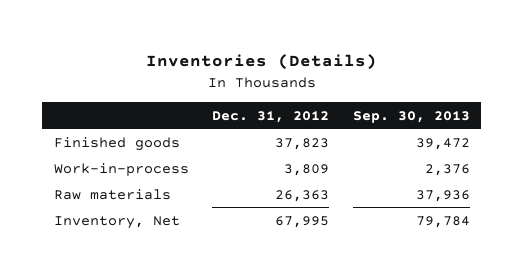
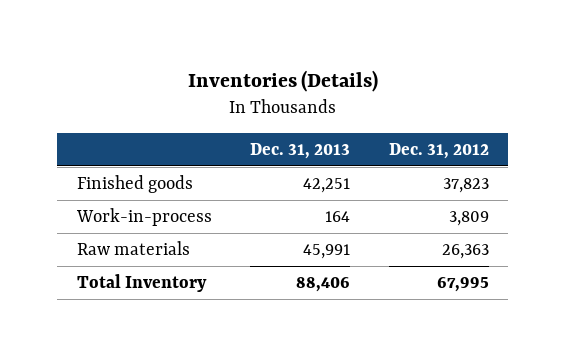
- | Dec. 31, 2012 | Sep. 30, 2013
+ | Dec. 31, 2013 | Dec. 31, 2012
- Inventory, Net | 67,995 | 79,784
+ Total Inventory | 88,406 | 67,995

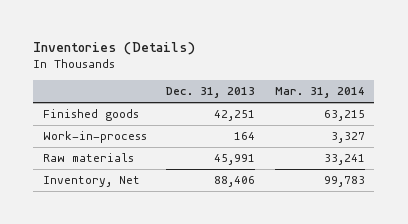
- | Dec. 31, 2013 | Dec. 31, 2012
+ | Dec. 31, 2013 | Mar. 31, 2014
- Total Inventory | 88,406 | 67,995
+ Inventory, Net | 88,406 | 99,783

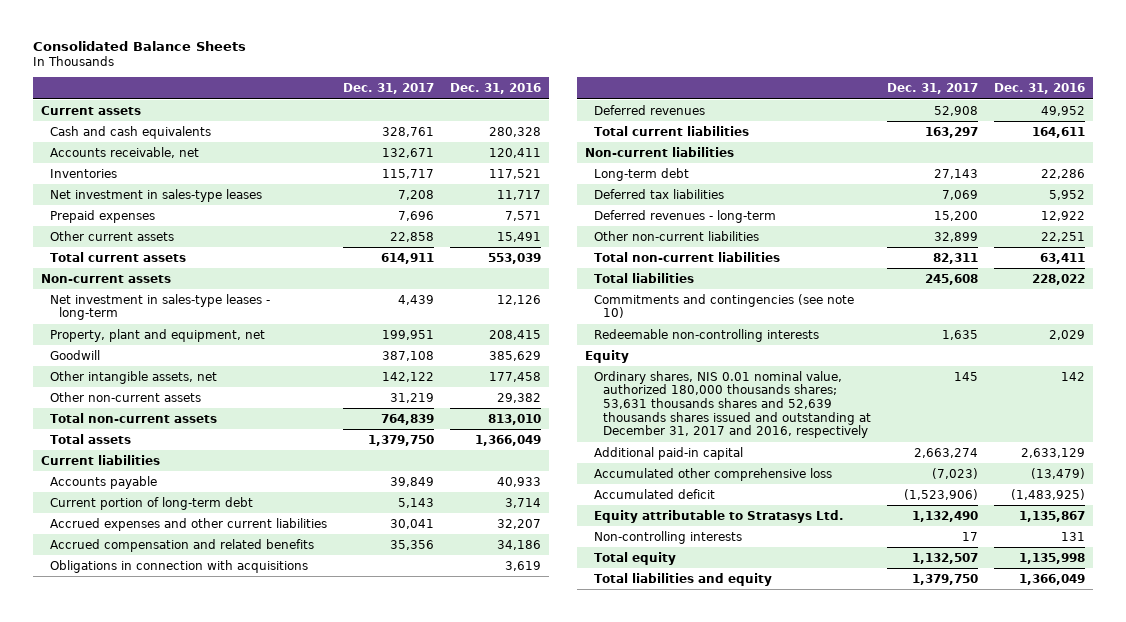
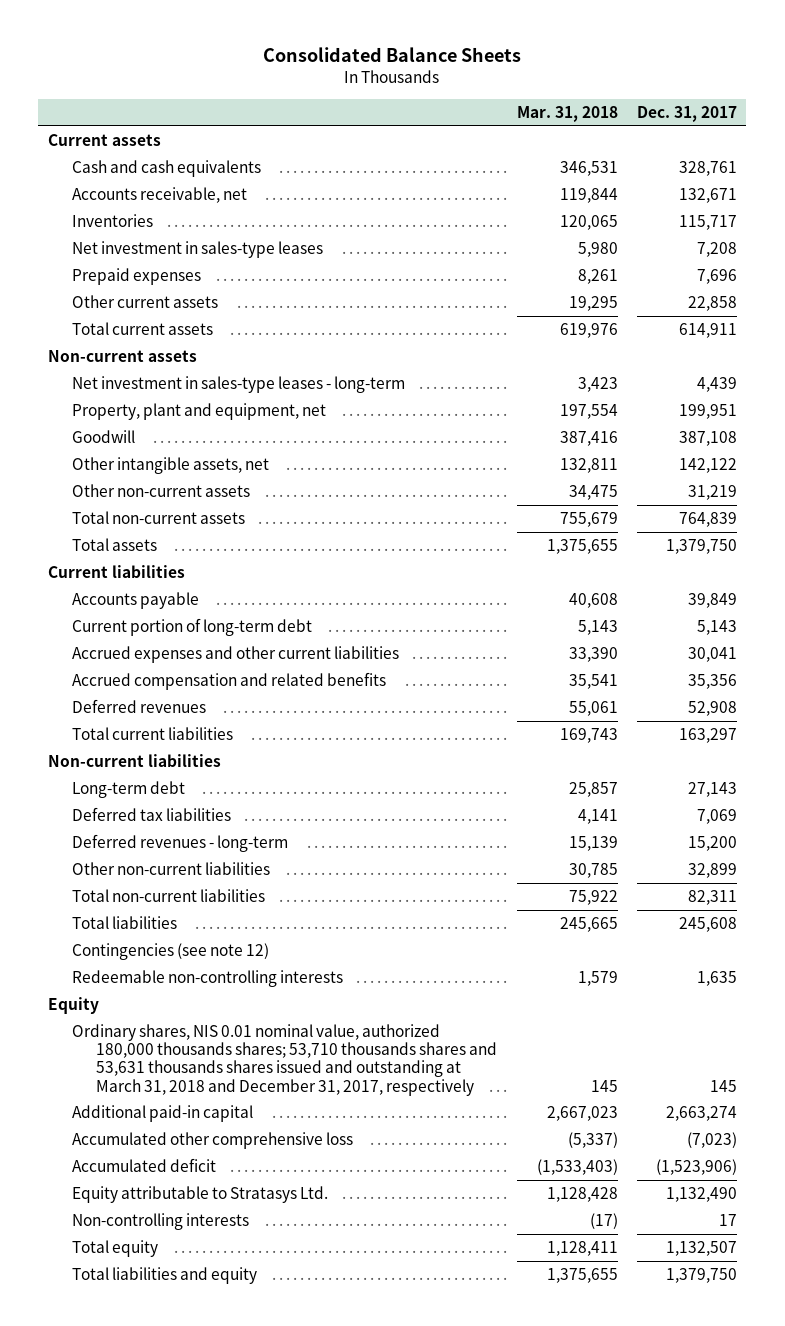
- | Dec. 31, 2017 | Dec. 31, 2016
+ | Mar. 31, 2018 | Dec. 31, 2017
- Obligations in connection with acquisitions | | 3,619
- Commitments and contingencies (see note 10)
+ Contingencies (see note 12)
- Ordinary shares, NIS 0.01 nominal value, authorized 180,000 thousands shares; 53,631 thousands shares and 52,639 thousands shares issued and outstanding at December 31, 2017 and 2016, respectively | 145 | 142
+ Ordinary shares, NIS 0.01 nominal value, authorized 180,000 thousands shares; 53,710 thousands shares and 53,631 thousands shares issued and outstanding at March 31, 2018 and December 31, 2017, respectively | 145 | 145

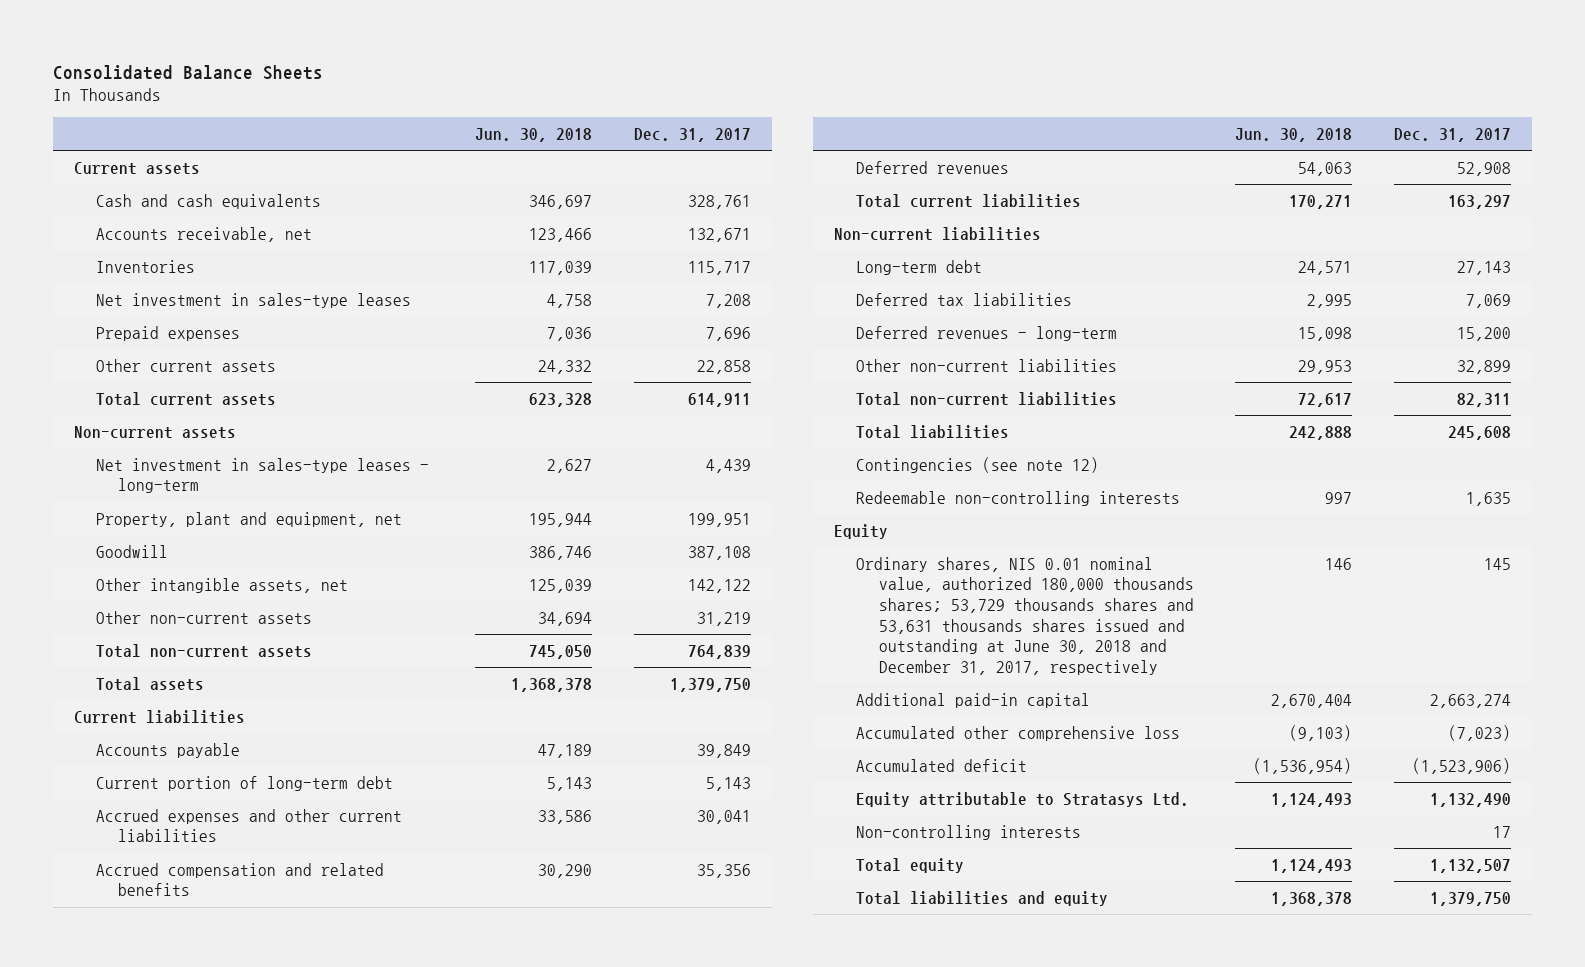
- | Mar. 31, 2018 | Dec. 31, 2017
+ | Jun. 30, 2018 | Dec. 31, 2017
- Ordinary shares, NIS 0.01 nominal value, authorized 180,000 thousands shares; 53,710 thousands shares and 53,631 thousands shares issued and outstanding at March 31, 2018 and December 31, 2017, respectively | 145 | 145
+ Ordinary shares, NIS 0.01 nominal value, authorized 180,000 thousands shares; 53,729 thousands shares and 53,631 thousands shares issued and outstanding at June 30, 2018 and December 31, 2017, respectively | 146 | 145

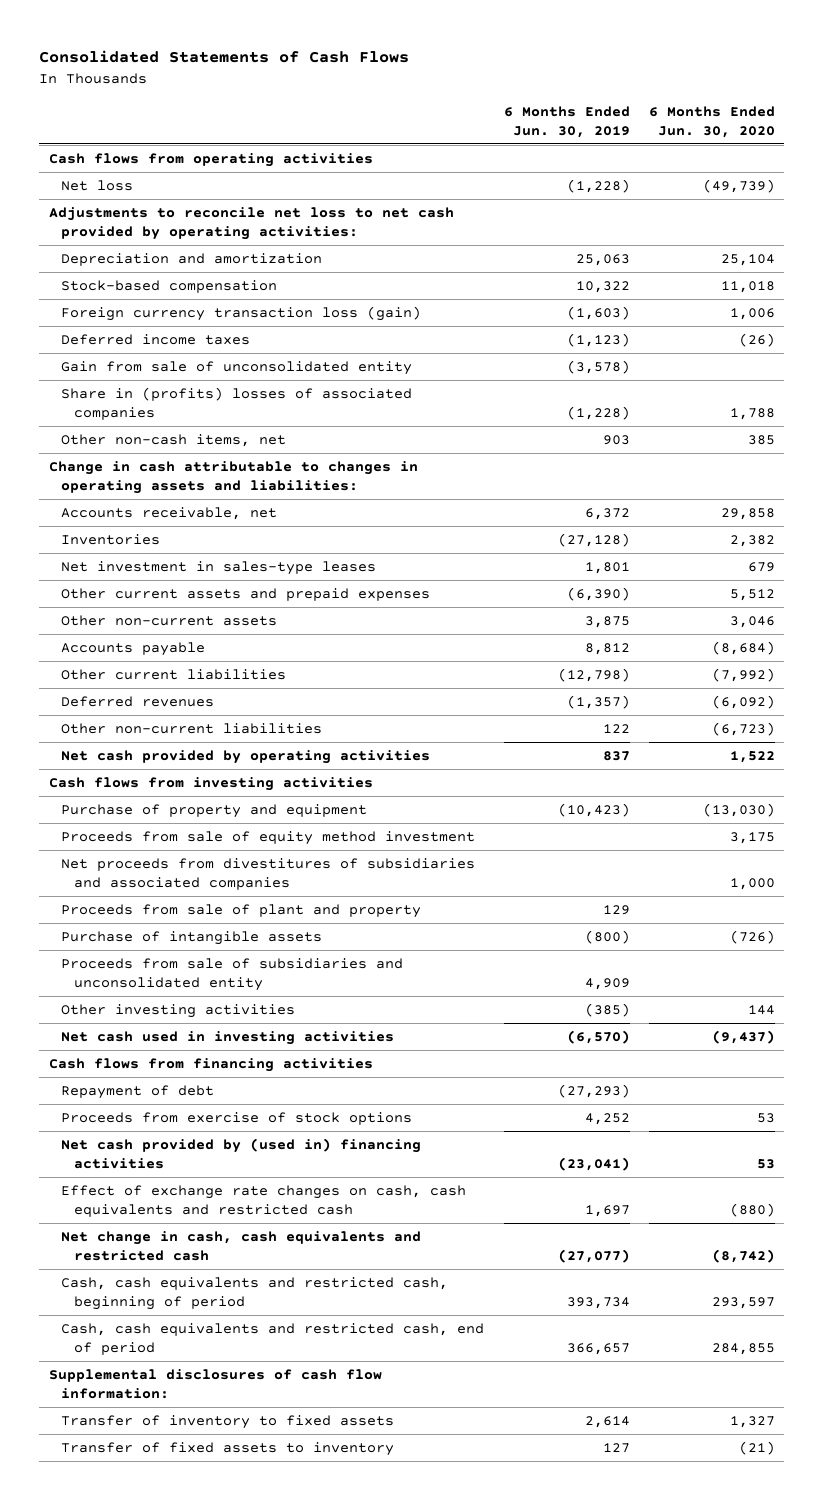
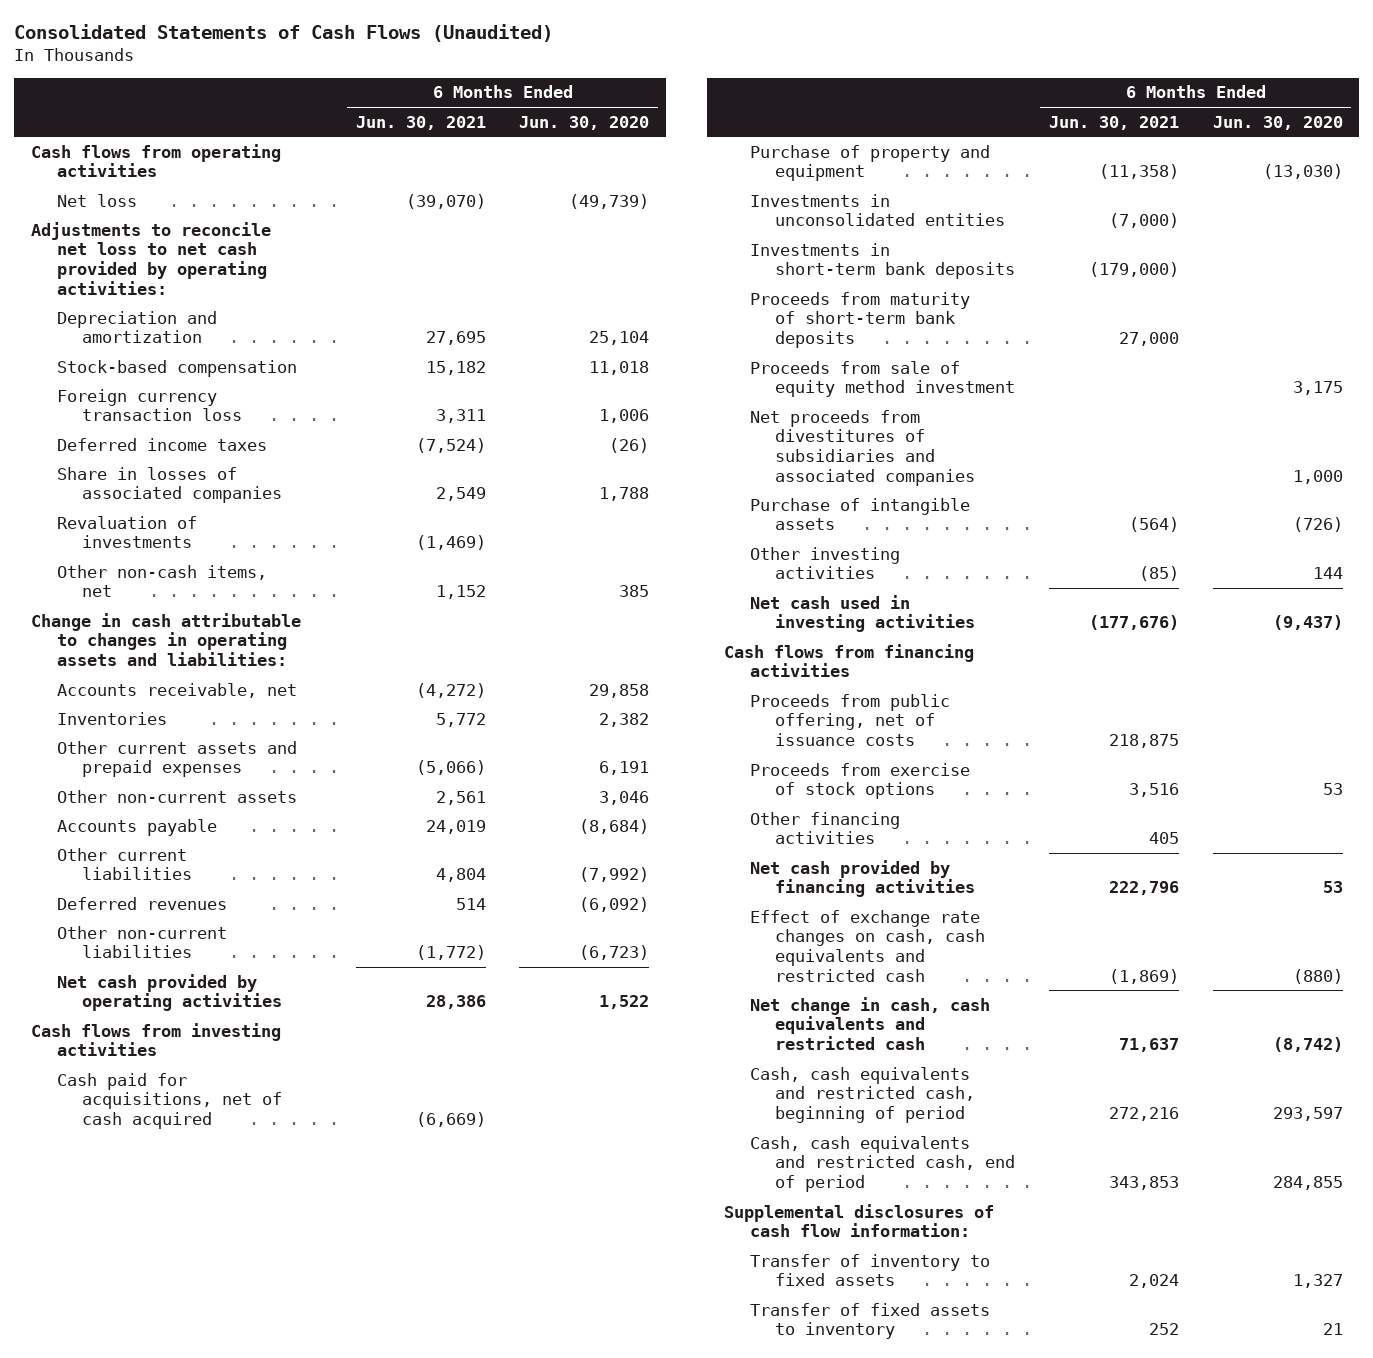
- Consolidated Statements of Cash Flows
+ Consolidated Statements of Cash Flows (Unaudited)
- | 6 Months Ended Jun. 30, 2019 | 6 Months Ended Jun. 30, 2020
+ | 6 Months Ended Jun. 30, 2021 | 6 Months Ended Jun. 30, 2020
- Foreign currency transaction loss (gain) | (1,603) | 1,006
+ Foreign currency transaction loss | 3,311 | 1,006
- Gain from sale of unconsolidated entity | (3,578) |
- Share in (profits) losses of associated companies | (1,228) | 1,788
+ Share in losses of associated companies | 2,549 | 1,788
+ Revaluation of investments | (1,469) |
- Net investment in sales-type leases | 1,801 | 679
- Other current assets and prepaid expenses | (6,390) | 5,512
+ Other current assets and prepaid expenses | (5,066) | 6,191
+ Cash paid for acquisitions, net of cash acquired | (6,669) |
+ Investments in unconsolidated entities | (7,000) |
+ Investments in short-term bank deposits | (179,000) |
+ Proceeds from maturity of short-term bank deposits | 27,000 |
- Proceeds from sale of plant and property | 129 |
- Proceeds from sale of subsidiaries and unconsolidated entity | 4,909 |
- Repayment of debt | (27,293) |
+ Proceeds from public offering, net of issuance costs | 218,875 |
- Net cash provided by (used in) financing activities | (23,041) | 53
+ Other financing activities | 405 |
+ Net cash provided by financing activities | 222,796 | 53
- Transfer of fixed assets to inventory | 127 | (21)
+ Transfer of fixed assets to inventory | 252 | 21

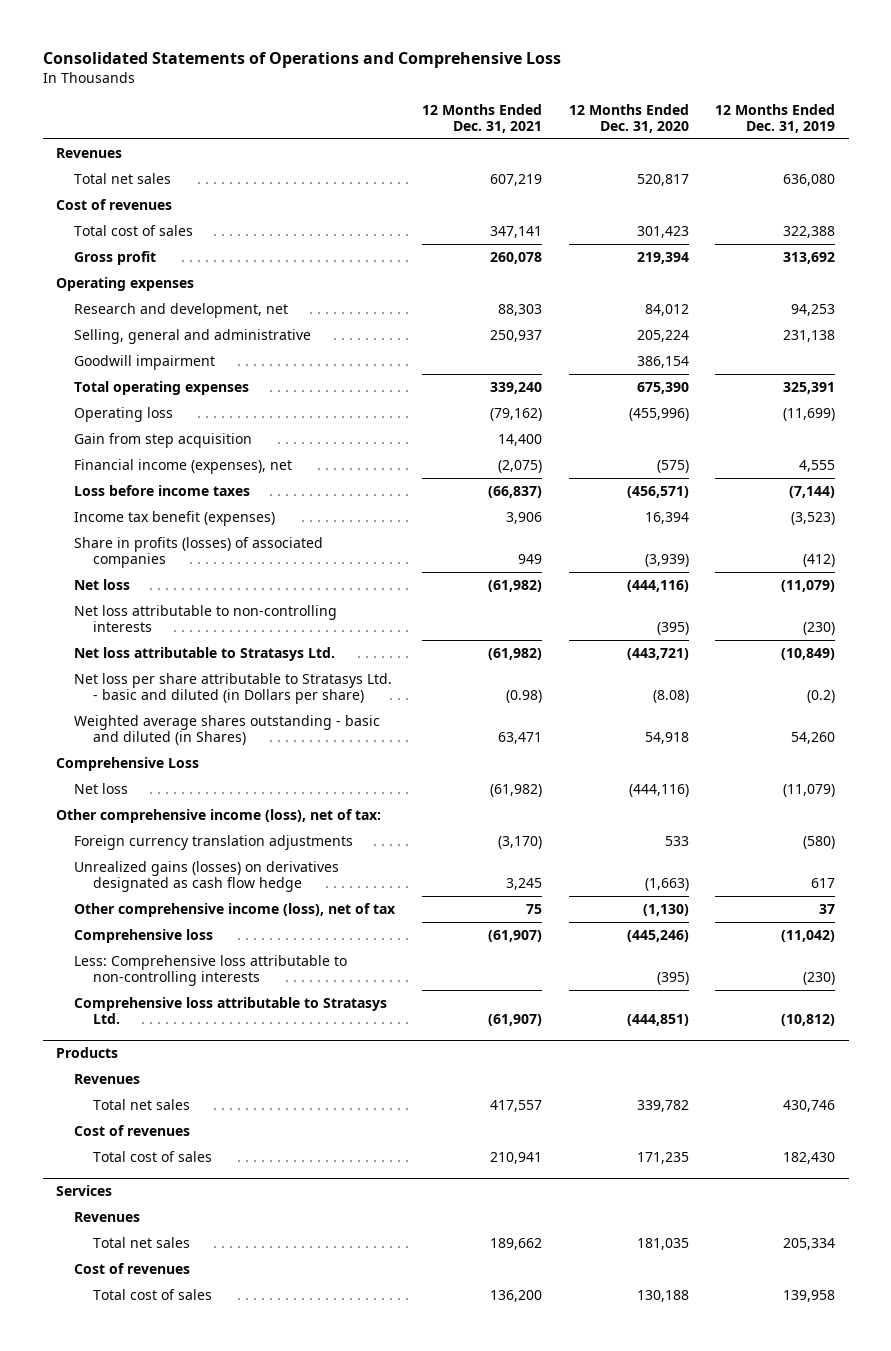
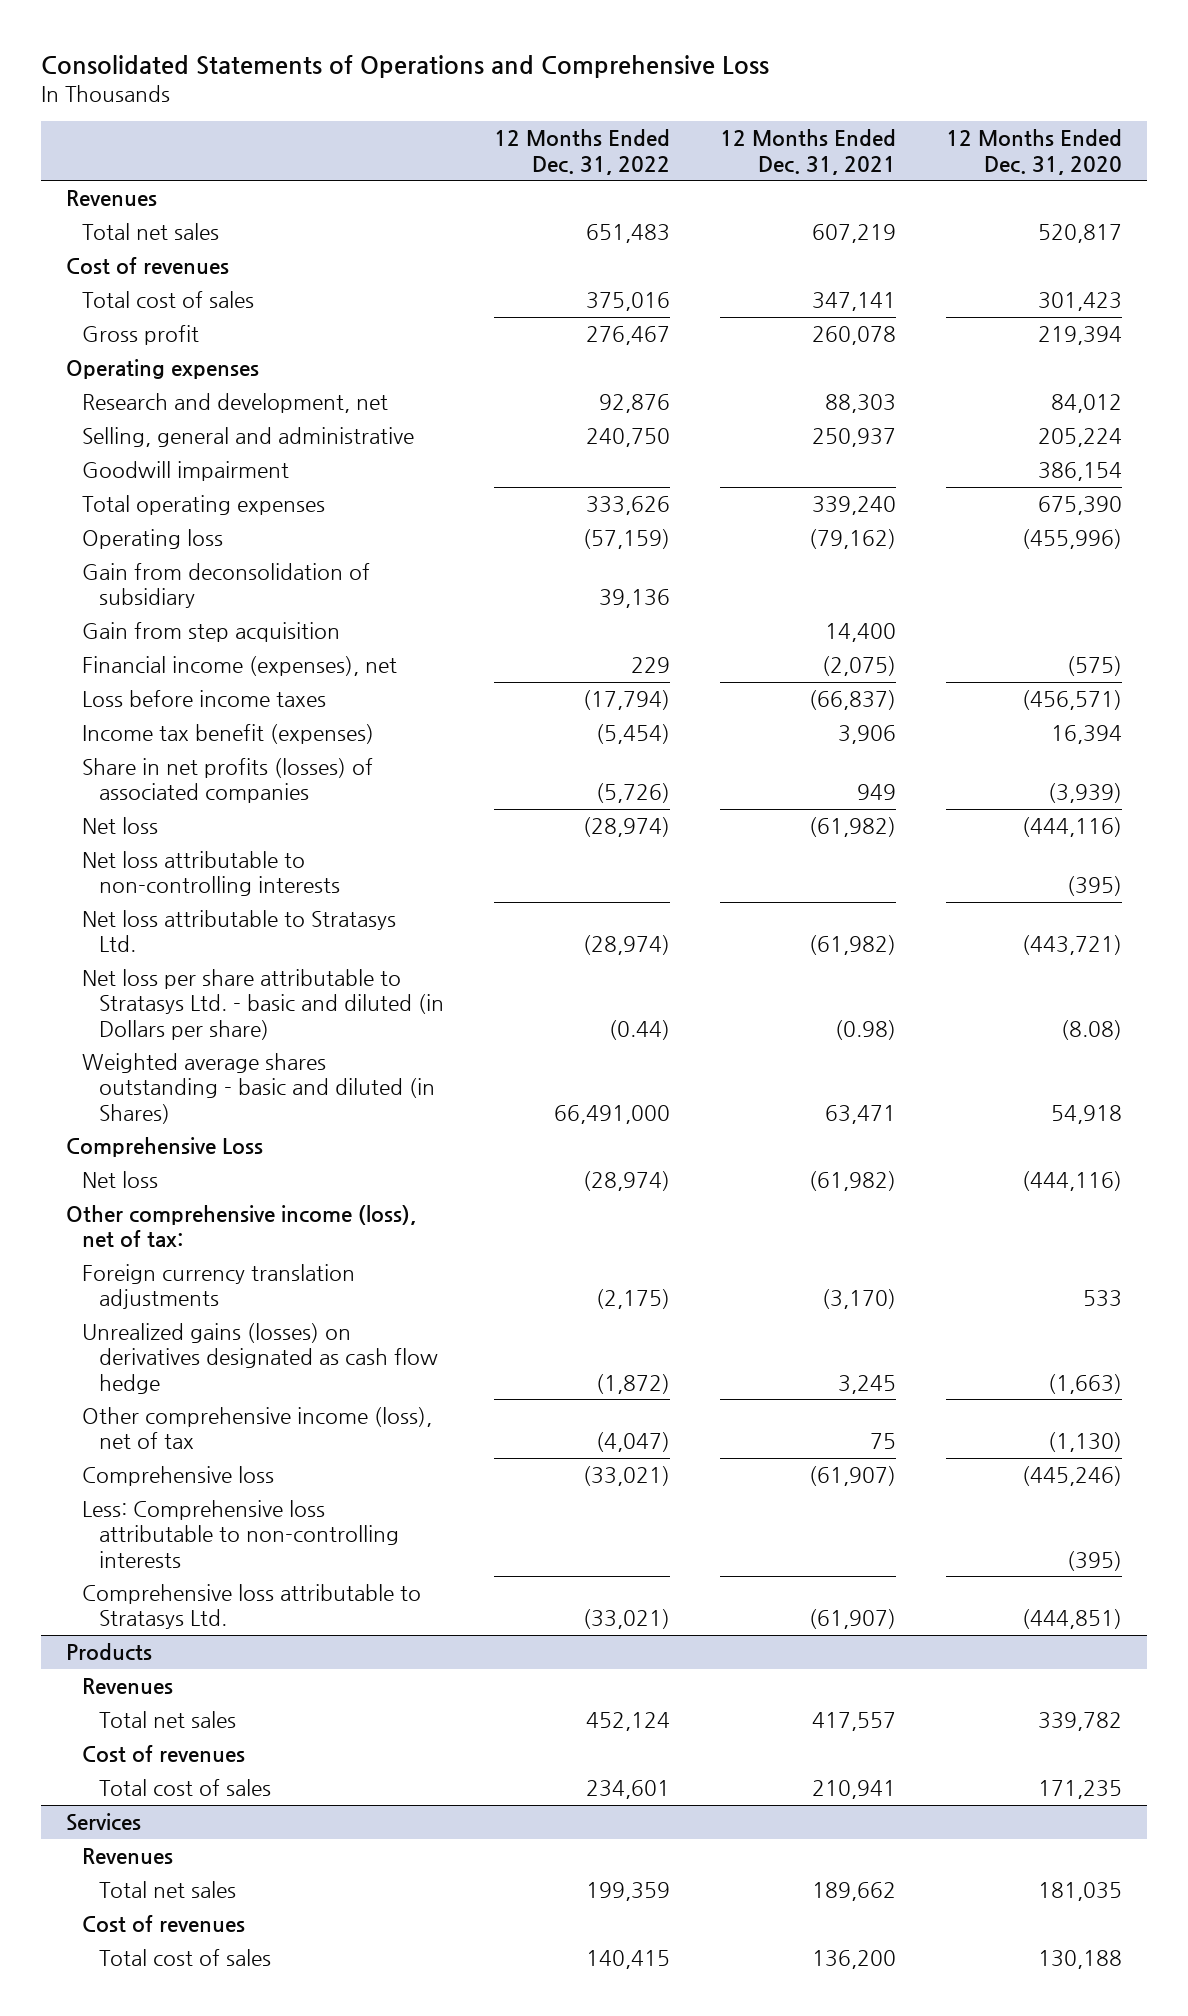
- | 12 Months Ended Dec. 31, 2021 | 12 Months Ended Dec. 31, 2020 | 12 Months Ended Dec. 31, 2019
+ | 12 Months Ended Dec. 31, 2022 | 12 Months Ended Dec. 31, 2021 | 12 Months Ended Dec. 31, 2020
+ Gain from deconsolidation of subsidiary | 39,136 | |
- Share in profits (losses) of associated companies | 949 | (3,939) | (412)
+ Share in net profits (losses) of associated companies | (5,726) | 949 | (3,939)

